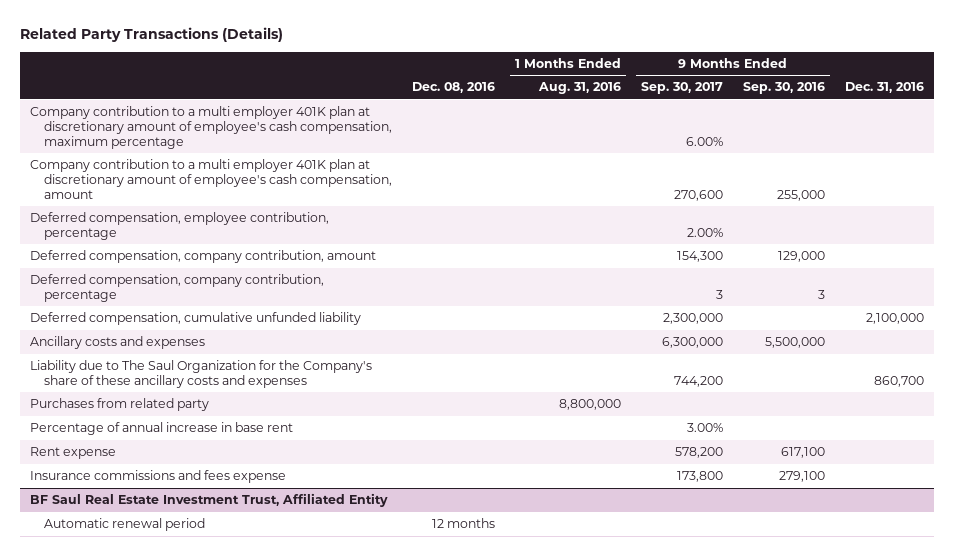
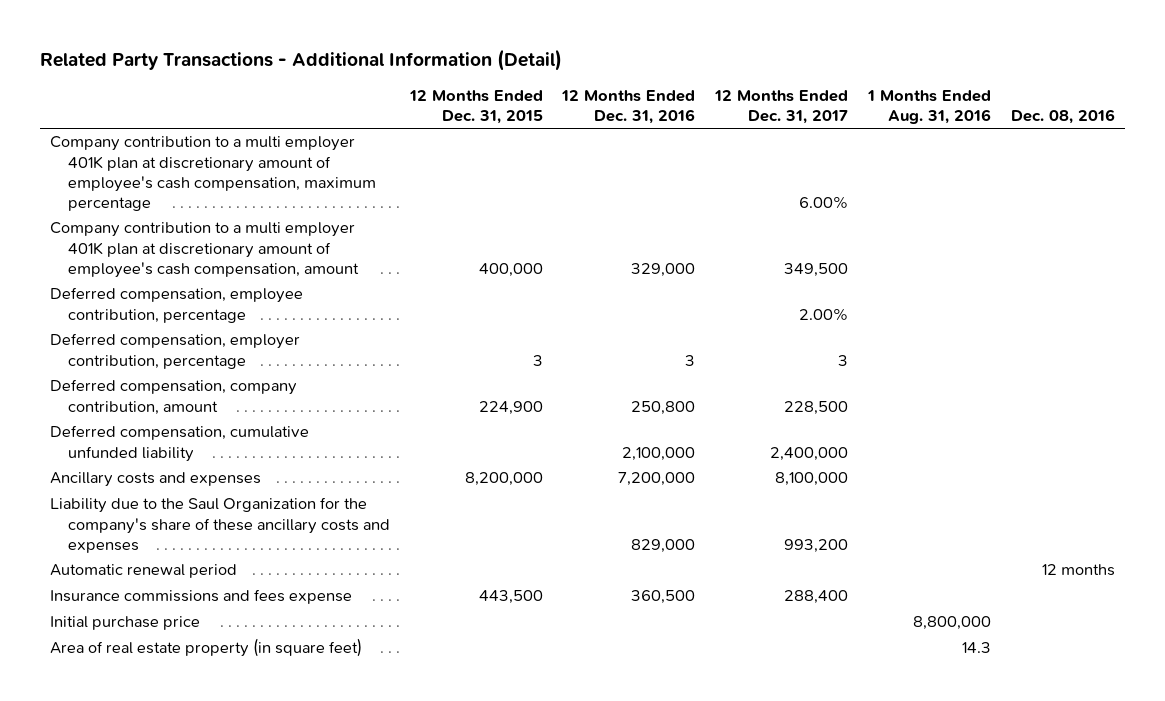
- Related Party Transactions (Details)
+ Related Party Transactions - Additional Information (Detail)
- | Dec. 08, 2016 | 1 Months Ended Aug. 31, 2016 | 9 Months Ended Sep. 30, 2017 | 9 Months Ended Sep. 30, 2016 | Dec. 31, 2016
+ | 12 Months Ended Dec. 31, 2015 | 12 Months Ended Dec. 31, 2016 | 12 Months Ended Dec. 31, 2017 | 1 Months Ended Aug. 31, 2016 | Dec. 08, 2016
+ Deferred compensation, employer contribution, percentage | 3 | 3 | 3 | |
- Deferred compensation, company contribution, percentage | | | 3 | 3 |
- Liability due to The Saul Organization for the Company's share of these ancillary costs and expenses | | | 744,200 | | 860,700
- Purchases from related party | | 8,800,000 | | |
- Percentage of annual increase in base rent | | | 3.00% | |
- Rent expense | | | 578,200 | 617,100 |
+ Liability due to the Saul Organization for the company's share of these ancillary costs and expenses | | 829,000 | 993,200 | |
+ Automatic renewal period | | | | | 12 months
- BF Saul Real Estate Investment Trust, Affiliated Entity
- Automatic renewal period | 12 months | | | |
+ Initial purchase price | | | | 8,800,000 |
+ Area of real estate property (in square feet) | | | | 14.3 |

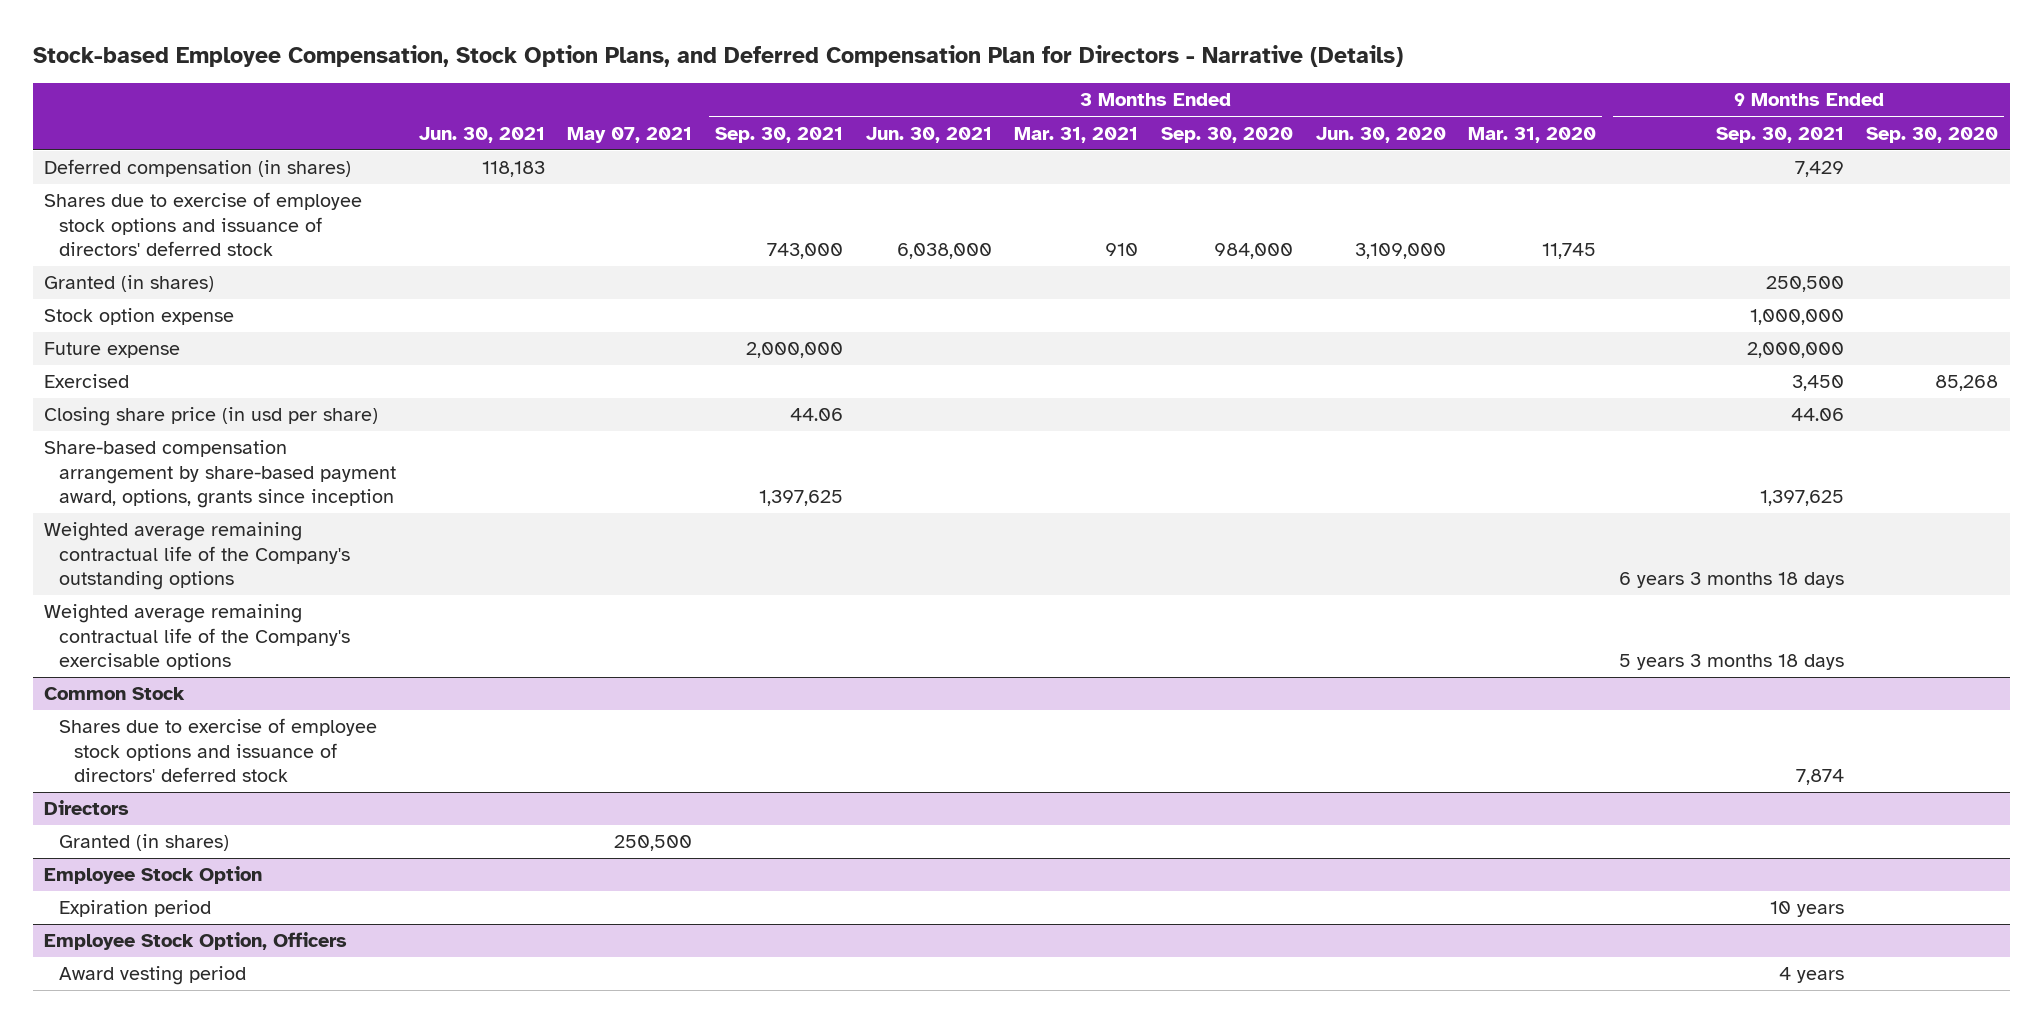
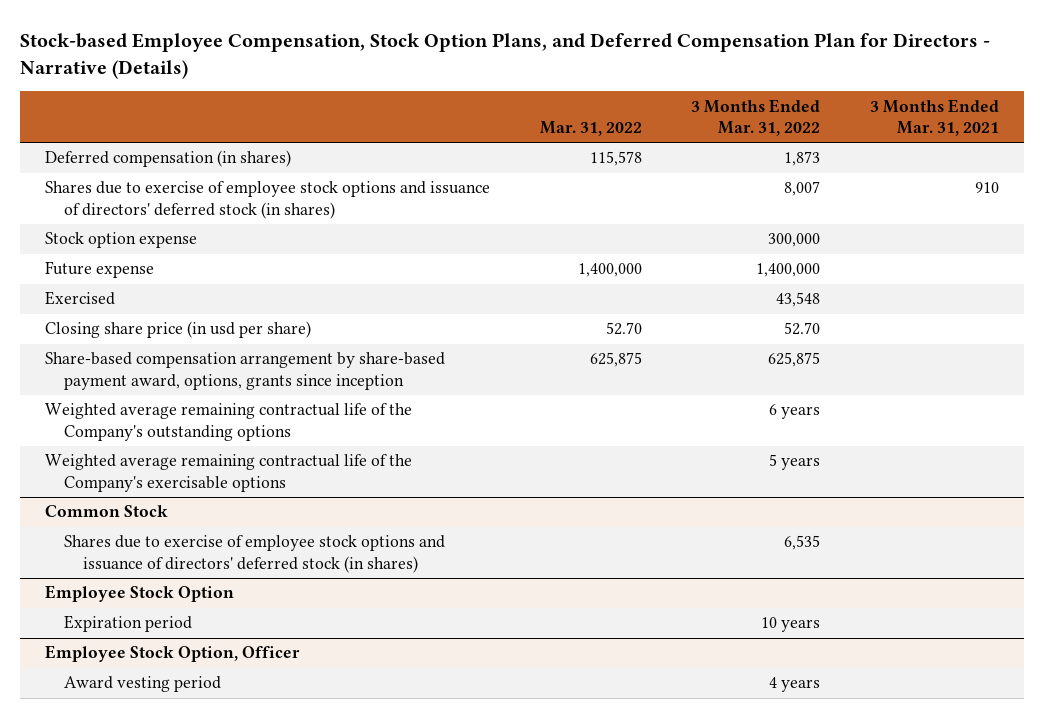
- | Jun. 30, 2021 | May 07, 2021 | 3 Months Ended Sep. 30, 2021 | 3 Months Ended Jun. 30, 2021 | 3 Months Ended Mar. 31, 2021 | 3 Months Ended Sep. 30, 2020 | 3 Months Ended Jun. 30, 2020 | 3 Months Ended Mar. 31, 2020 | 9 Months Ended Sep. 30, 2021 | 9 Months Ended Sep. 30, 2020
+ | Mar. 31, 2022 | 3 Months Ended Mar. 31, 2022 | 3 Months Ended Mar. 31, 2021
- Shares due to exercise of employee stock options and issuance of directors' deferred stock | | | 743,000 | 6,038,000 | 910 | 984,000 | 3,109,000 | 11,745 | |
- Granted (in shares) | | | | | | | | | 250,500 |
+ Shares due to exercise of employee stock options and issuance of directors' deferred stock (in shares) | | 8,007 | 910
@ Common Stock
- Shares due to exercise of employee stock options and issuance of directors' deferred stock | | | | | | | | | 7,874 |
- Directors
- Granted (in shares) | | 250,500 | | | | | | | |
@ Common Stock
+ Shares due to exercise of employee stock options and issuance of directors' deferred stock (in shares) | | 6,535 |
- Employee Stock Option, Officers
+ Employee Stock Option, Officer

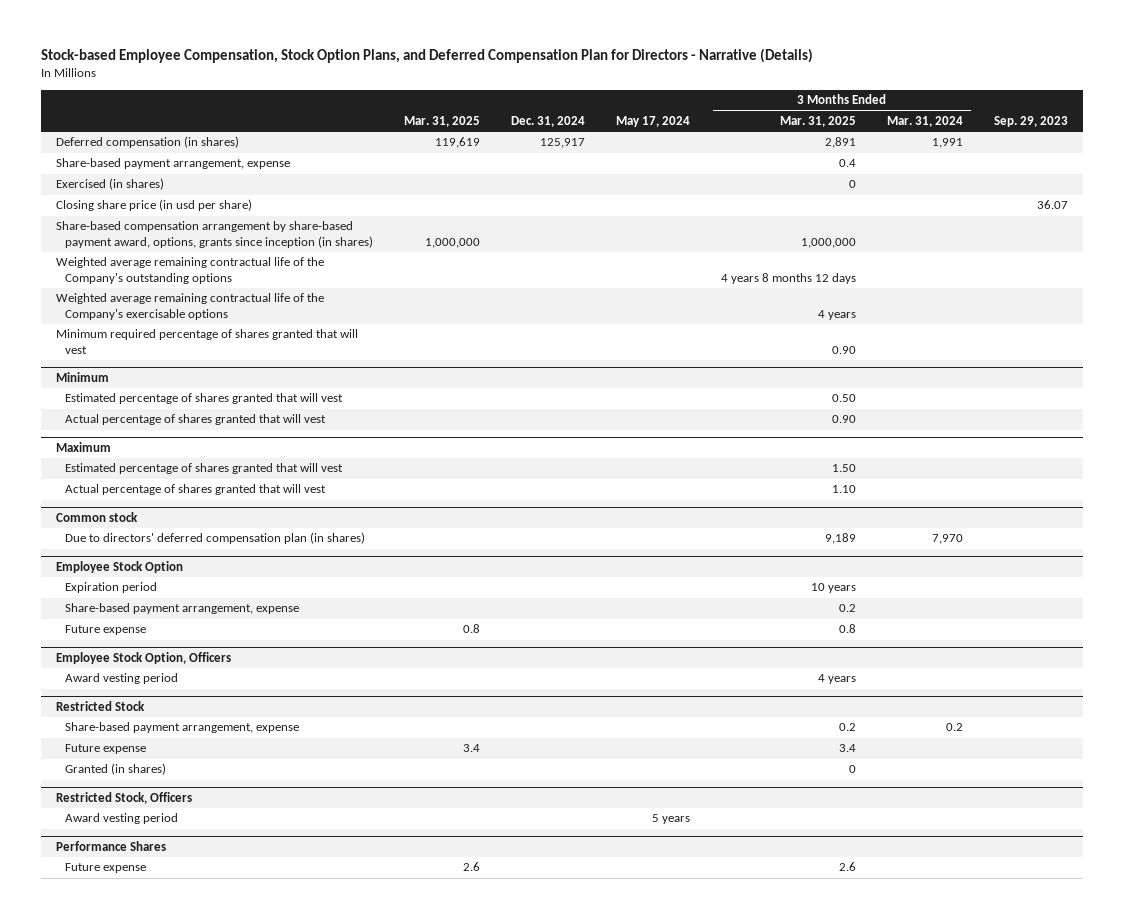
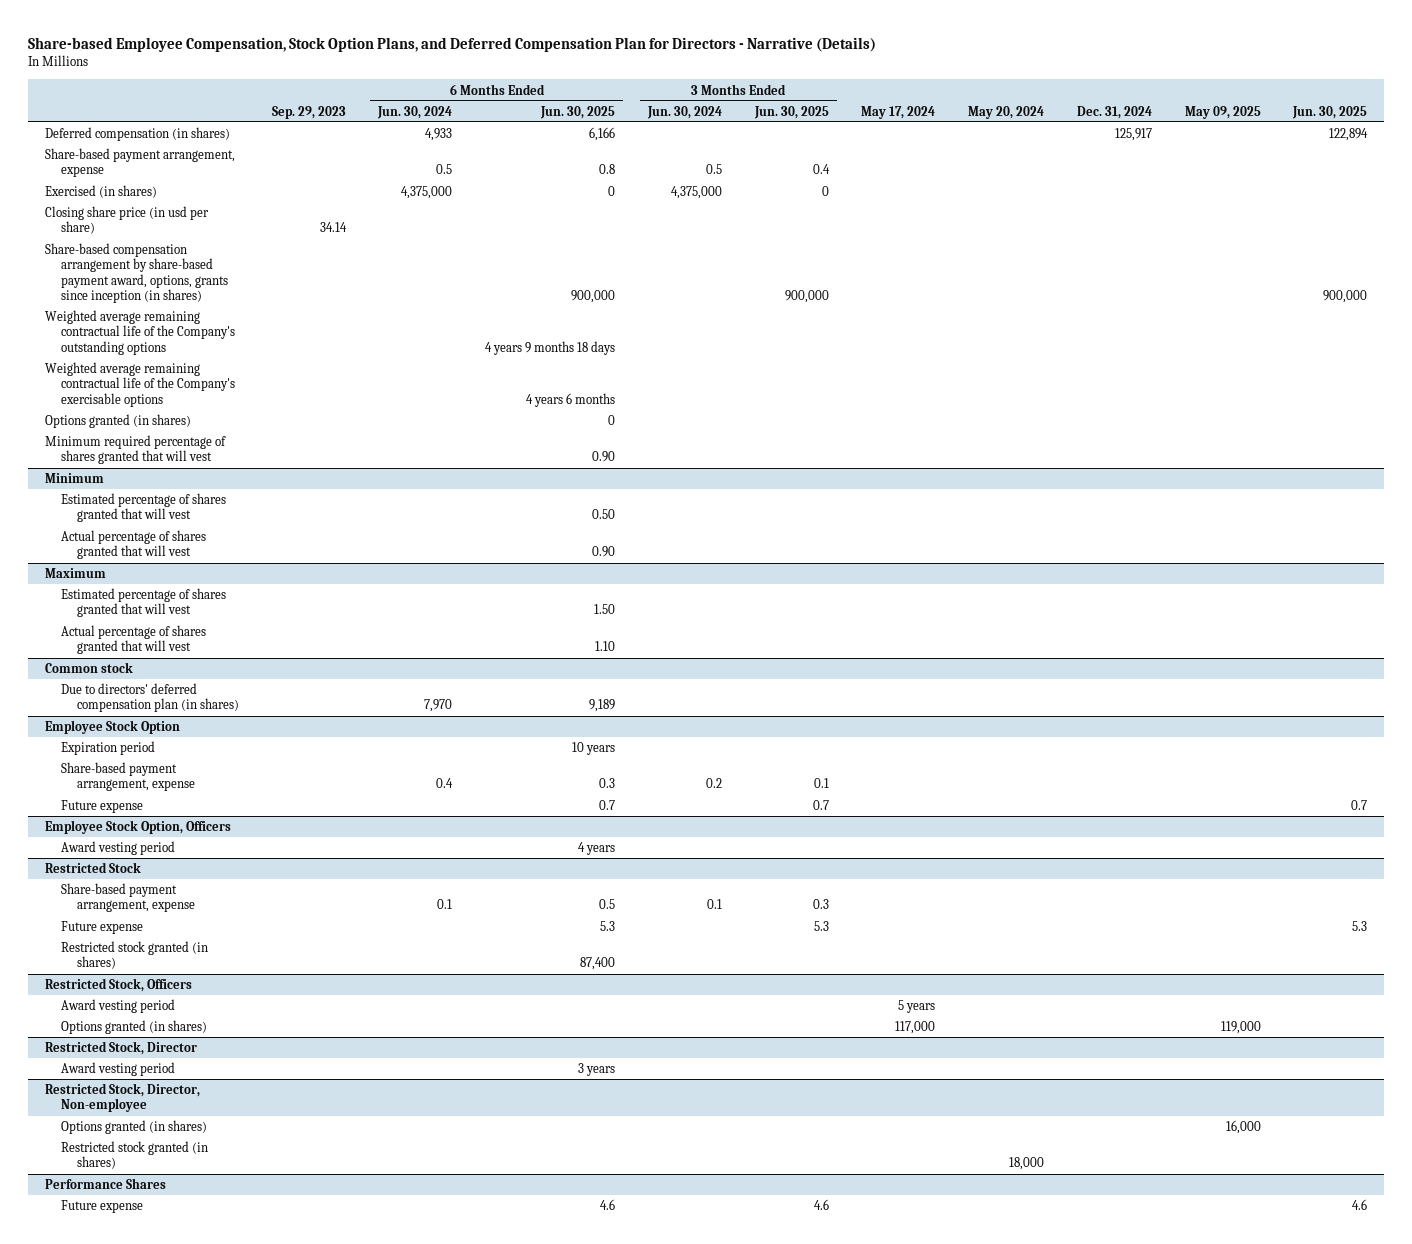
- Stock-based Employee Compensation, Stock Option Plans, and Deferred Compensation Plan for Directors - Narrative (Details)
+ Share-based Employee Compensation, Stock Option Plans, and Deferred Compensation Plan for Directors - Narrative (Details)
- | Mar. 31, 2025 | Dec. 31, 2024 | May 17, 2024 | 3 Months Ended Mar. 31, 2025 | 3 Months Ended Mar. 31, 2024 | Sep. 29, 2023
+ | Sep. 29, 2023 | 6 Months Ended Jun. 30, 2024 | 6 Months Ended Jun. 30, 2025 | 3 Months Ended Jun. 30, 2024 | 3 Months Ended Jun. 30, 2025 | May 17, 2024 | May 20, 2024 | Dec. 31, 2024 | May 09, 2025 | Jun. 30, 2025
- Closing share price (in usd per share) | | | | | | 36.07
+ Closing share price (in usd per share) | 34.14 | | | | | | | | |
+ Options granted (in shares) | | | 0 | | | | | | |
@ Restricted Stock
- Granted (in shares) | | | | 0 | |
+ Restricted stock granted (in shares) | | | 87,400 | | | | | | |
@ Restricted Stock, Officers
+ Options granted (in shares) | | | | | | 117,000 | | | 119,000 |
+ Restricted Stock, Director
+ Award vesting period | | | 3 years | | | | | | |
+ Restricted Stock, Director, Non-employee
+ Options granted (in shares) | | | | | | | | | 16,000 |
+ Restricted stock granted (in shares) | | | | | | | 18,000 | | |

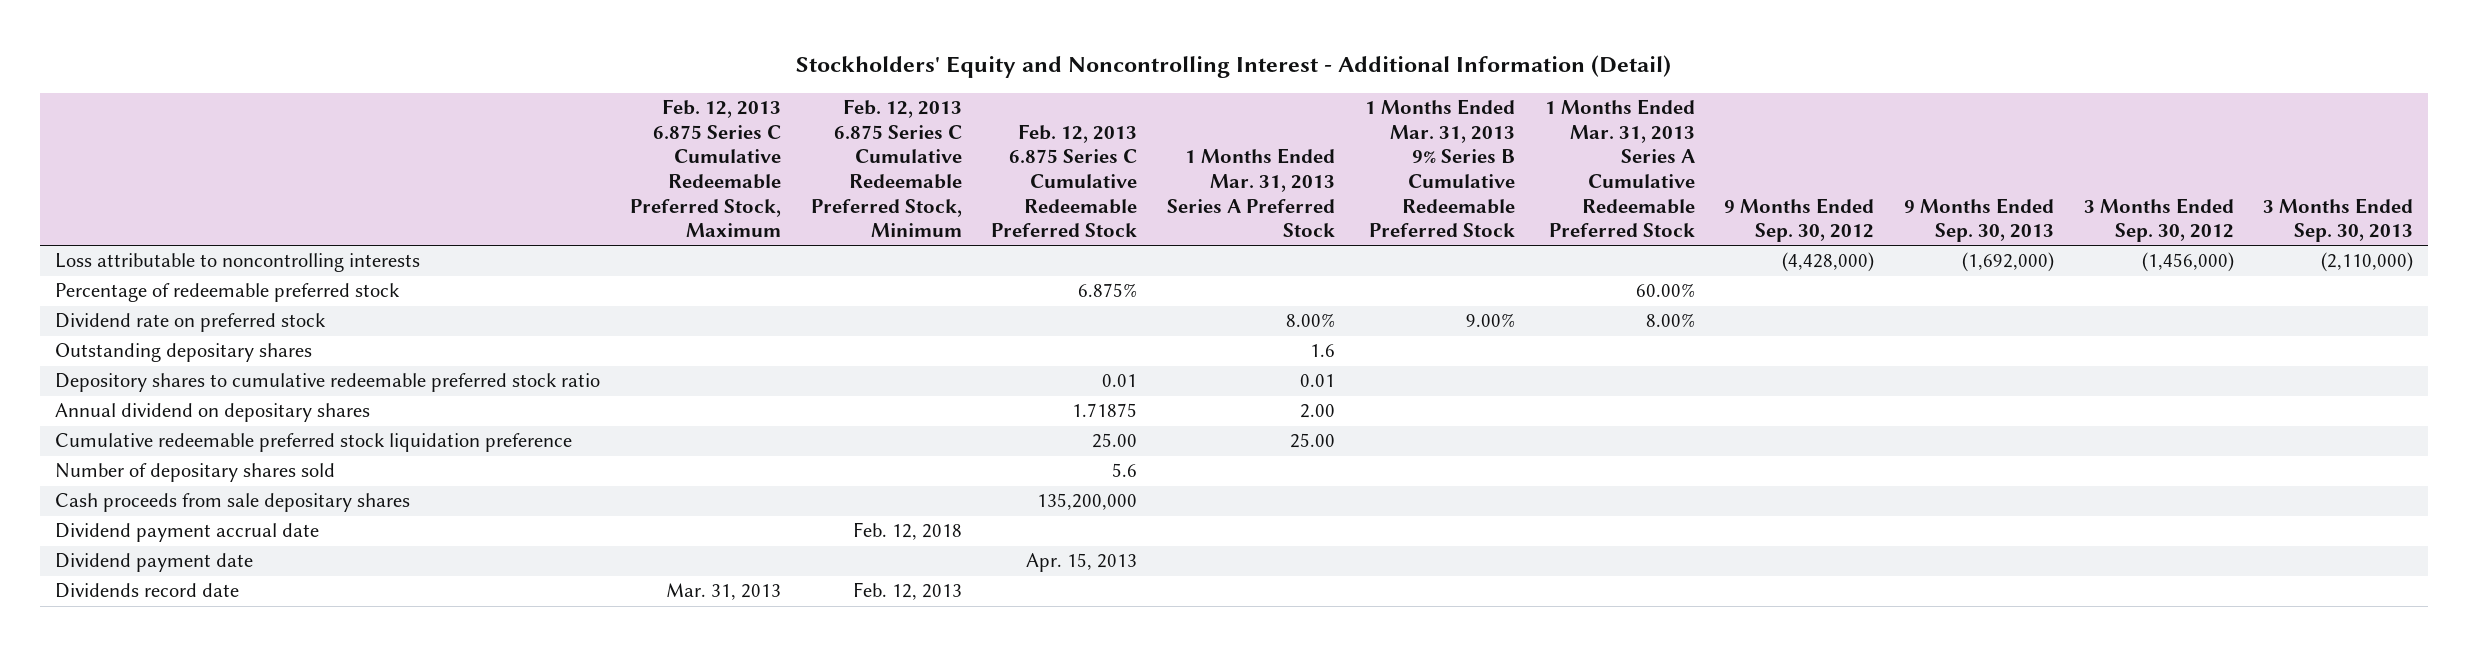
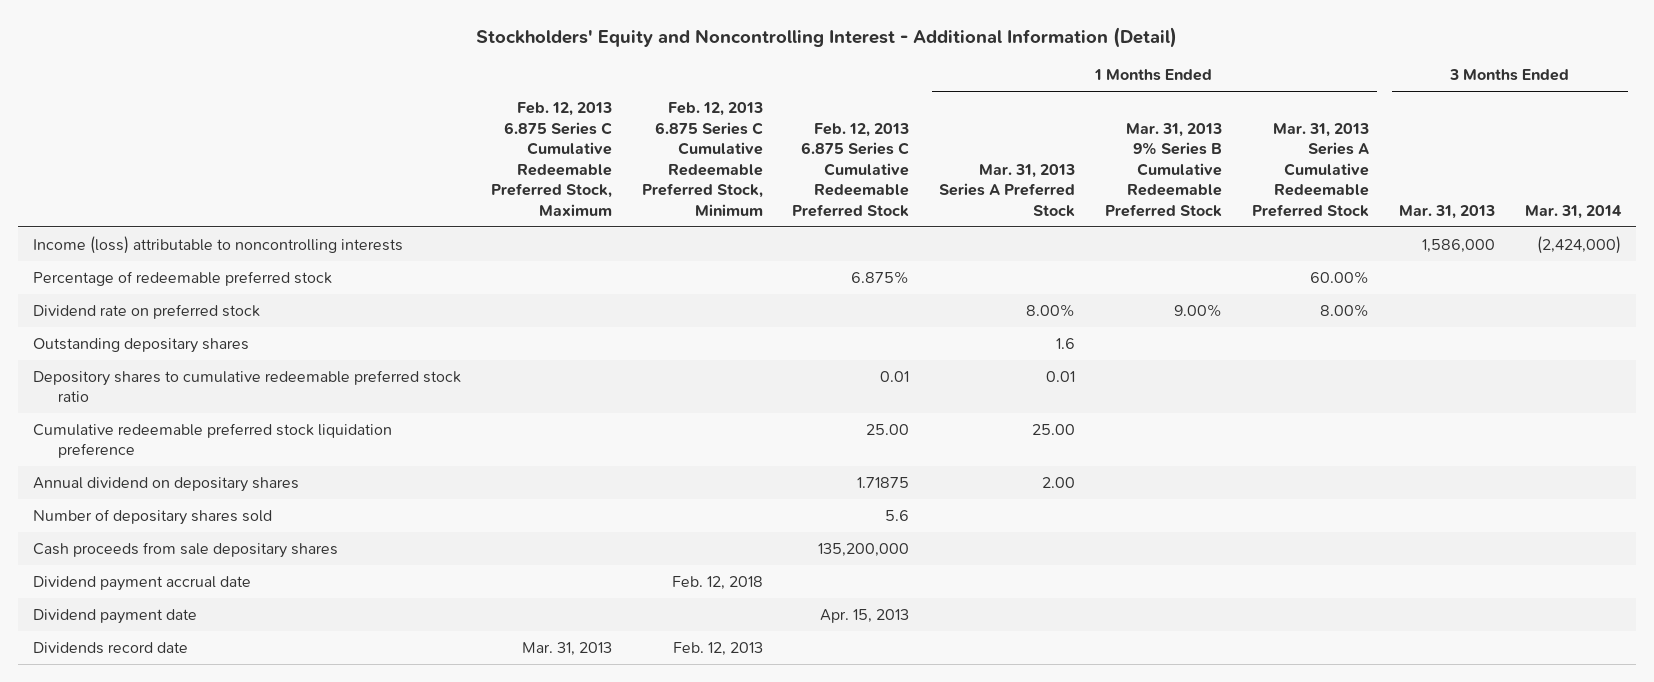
- | Feb. 12, 2013 6.875 Series C Cumulative Redeemable Preferred Stock, Maximum | Feb. 12, 2013 6.875 Series C Cumulative Redeemable Preferred Stock, Minimum | Feb. 12, 2013 6.875 Series C Cumulative Redeemable Preferred Stock | 1 Months Ended Mar. 31, 2013 Series A Preferred Stock | 1 Months Ended Mar. 31, 2013 9% Series B Cumulative Redeemable Preferred Stock | 1 Months Ended Mar. 31, 2013 Series A Cumulative Redeemable Preferred Stock | 9 Months Ended Sep. 30, 2012 | 9 Months Ended Sep. 30, 2013 | 3 Months Ended Sep. 30, 2012 | 3 Months Ended Sep. 30, 2013
+ | Feb. 12, 2013 6.875 Series C Cumulative Redeemable Preferred Stock, Maximum | Feb. 12, 2013 6.875 Series C Cumulative Redeemable Preferred Stock, Minimum | Feb. 12, 2013 6.875 Series C Cumulative Redeemable Preferred Stock | 1 Months Ended Mar. 31, 2013 Series A Preferred Stock | 1 Months Ended Mar. 31, 2013 9% Series B Cumulative Redeemable Preferred Stock | 1 Months Ended Mar. 31, 2013 Series A Cumulative Redeemable Preferred Stock | 3 Months Ended Mar. 31, 2013 | 3 Months Ended Mar. 31, 2014
- Loss attributable to noncontrolling interests | | | | | | | (4,428,000) | (1,692,000) | (1,456,000) | (2,110,000)
+ Income (loss) attributable to noncontrolling interests | | | | | | | 1,586,000 | (2,424,000)
moved down: Annual dividend on depositary shares | | | 1.71875 | 2.00 | | | |

